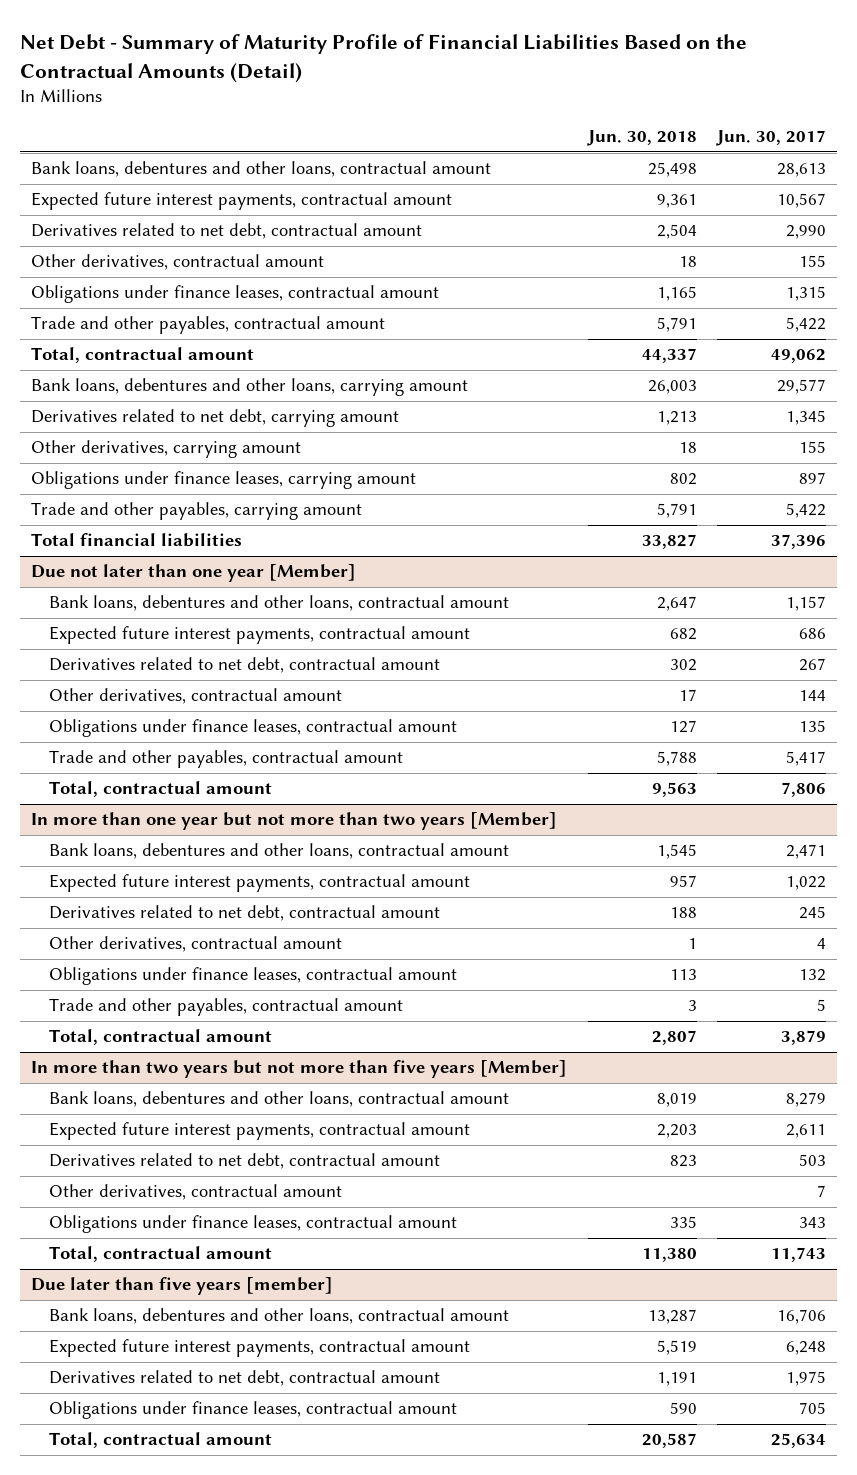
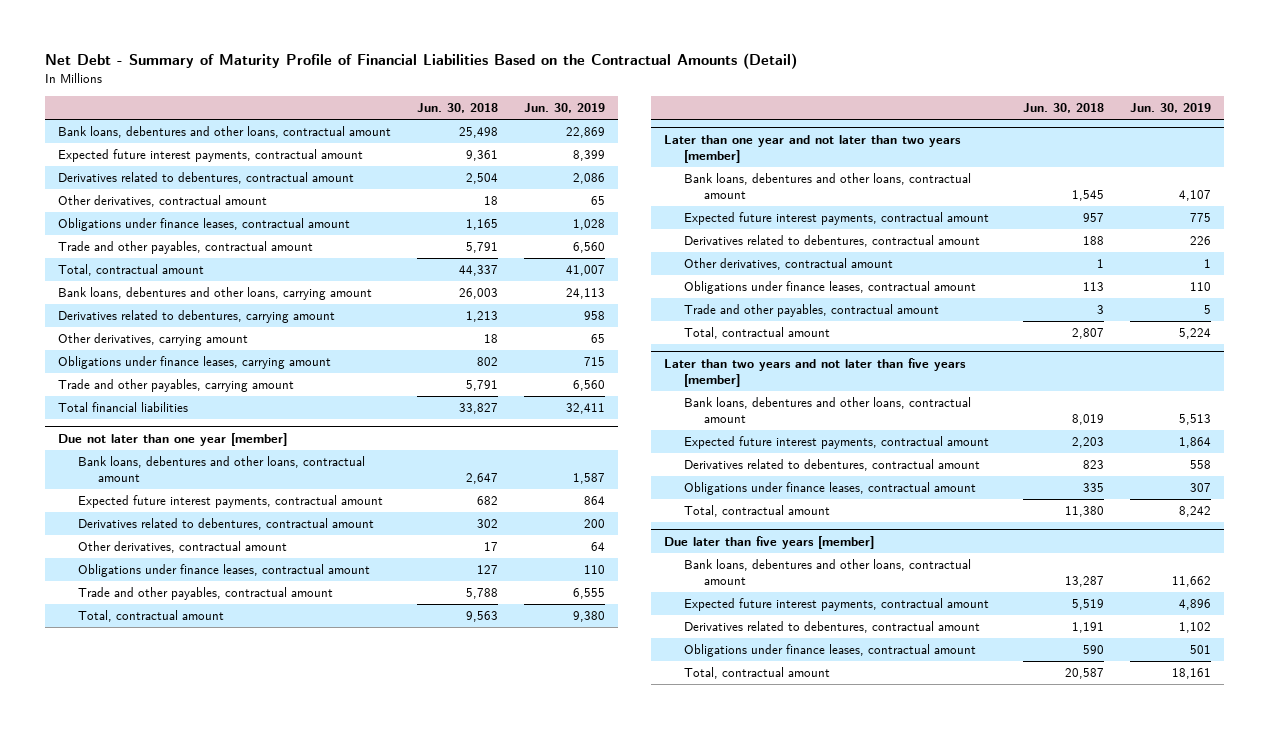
- | Jun. 30, 2018 | Jun. 30, 2017
+ | Jun. 30, 2018 | Jun. 30, 2019
- Derivatives related to net debt, contractual amount | 2,504 | 2,990
+ Derivatives related to debentures, contractual amount | 2,504 | 2,086
- Derivatives related to net debt, carrying amount | 1,213 | 1,345
+ Derivatives related to debentures, carrying amount | 1,213 | 958
- Due not later than one year [Member]
+ Due not later than one year [member]
- Derivatives related to net debt, contractual amount | 302 | 267
+ Derivatives related to debentures, contractual amount | 302 | 200
- In more than one year but not more than two years [Member]
+ Later than one year and not later than two years [member]
- Derivatives related to net debt, contractual amount | 188 | 245
+ Derivatives related to debentures, contractual amount | 188 | 226
- In more than two years but not more than five years [Member]
+ Later than two years and not later than five years [member]
- Derivatives related to net debt, contractual amount | 823 | 503
- Other derivatives, contractual amount | | 7
+ Derivatives related to debentures, contractual amount | 823 | 558
@ Due later than five years [member]
- Derivatives related to net debt, contractual amount | 1,191 | 1,975
+ Derivatives related to debentures, contractual amount | 1,191 | 1,102

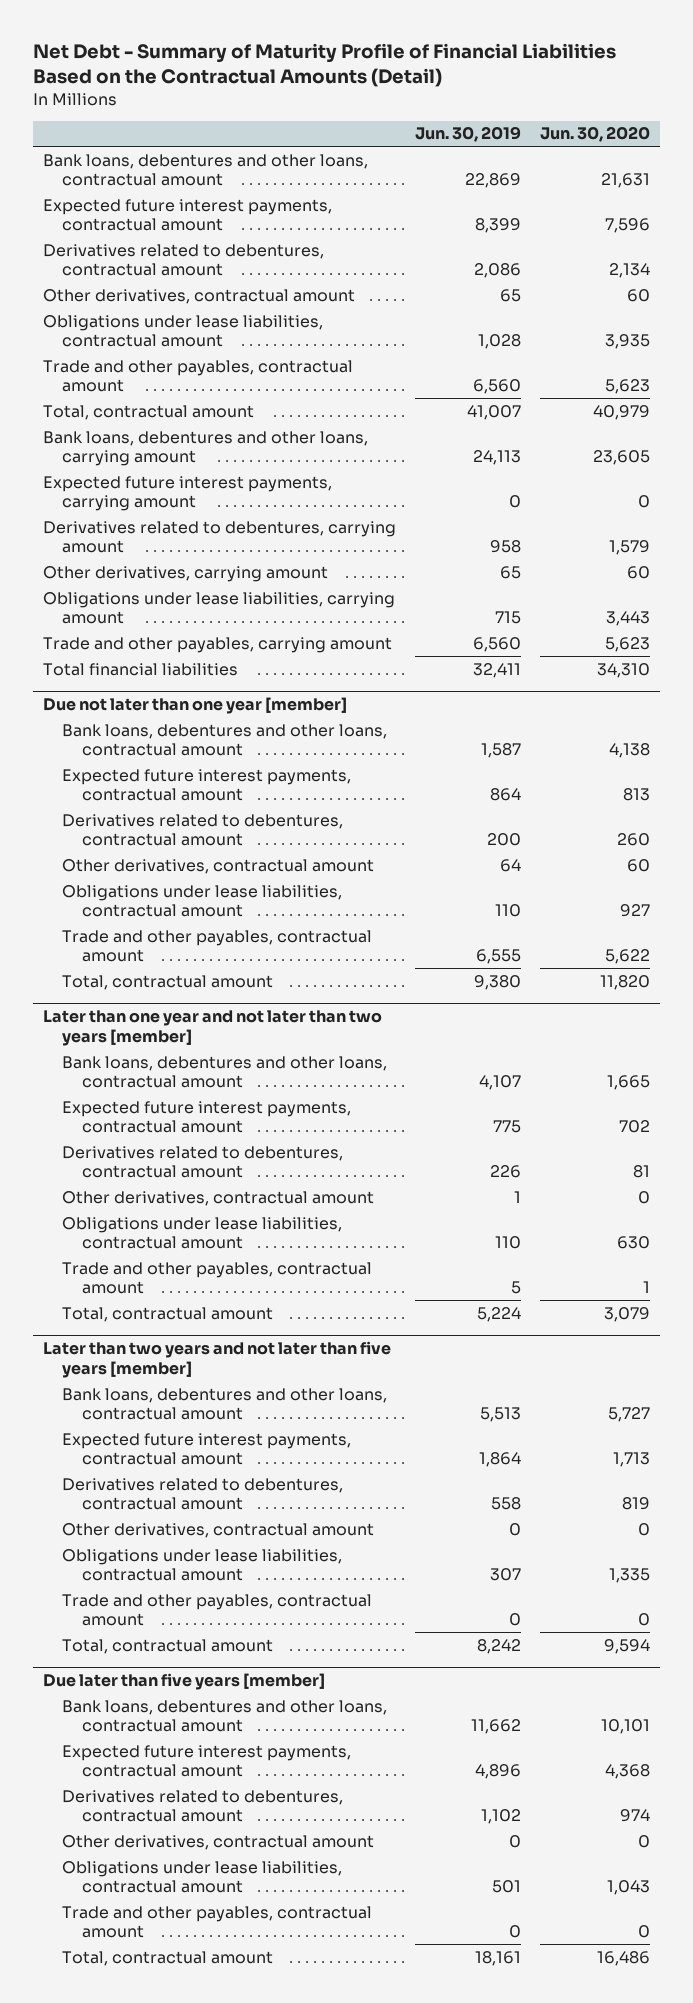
- | Jun. 30, 2018 | Jun. 30, 2019
+ | Jun. 30, 2019 | Jun. 30, 2020
- Obligations under finance leases, contractual amount | 1,165 | 1,028
+ Obligations under lease liabilities, contractual amount | 1,028 | 3,935
+ Expected future interest payments, carrying amount | 0 | 0
- Obligations under finance leases, carrying amount | 802 | 715
+ Obligations under lease liabilities, carrying amount | 715 | 3,443
@ Due not later than one year [member]
- Obligations under finance leases, contractual amount | 127 | 110
+ Obligations under lease liabilities, contractual amount | 110 | 927
@ Later than one year and not later than two years [member]
- Obligations under finance leases, contractual amount | 113 | 110
+ Obligations under lease liabilities, contractual amount | 110 | 630
@ Later than two years and not later than five years [member]
- Obligations under finance leases, contractual amount | 335 | 307
+ Other derivatives, contractual amount | 0 | 0
+ Obligations under lease liabilities, contractual amount | 307 | 1,335
+ Trade and other payables, contractual amount | 0 | 0
@ Due later than five years [member]
- Obligations under finance leases, contractual amount | 590 | 501
+ Other derivatives, contractual amount | 0 | 0
+ Obligations under lease liabilities, contractual amount | 501 | 1,043
+ Trade and other payables, contractual amount | 0 | 0

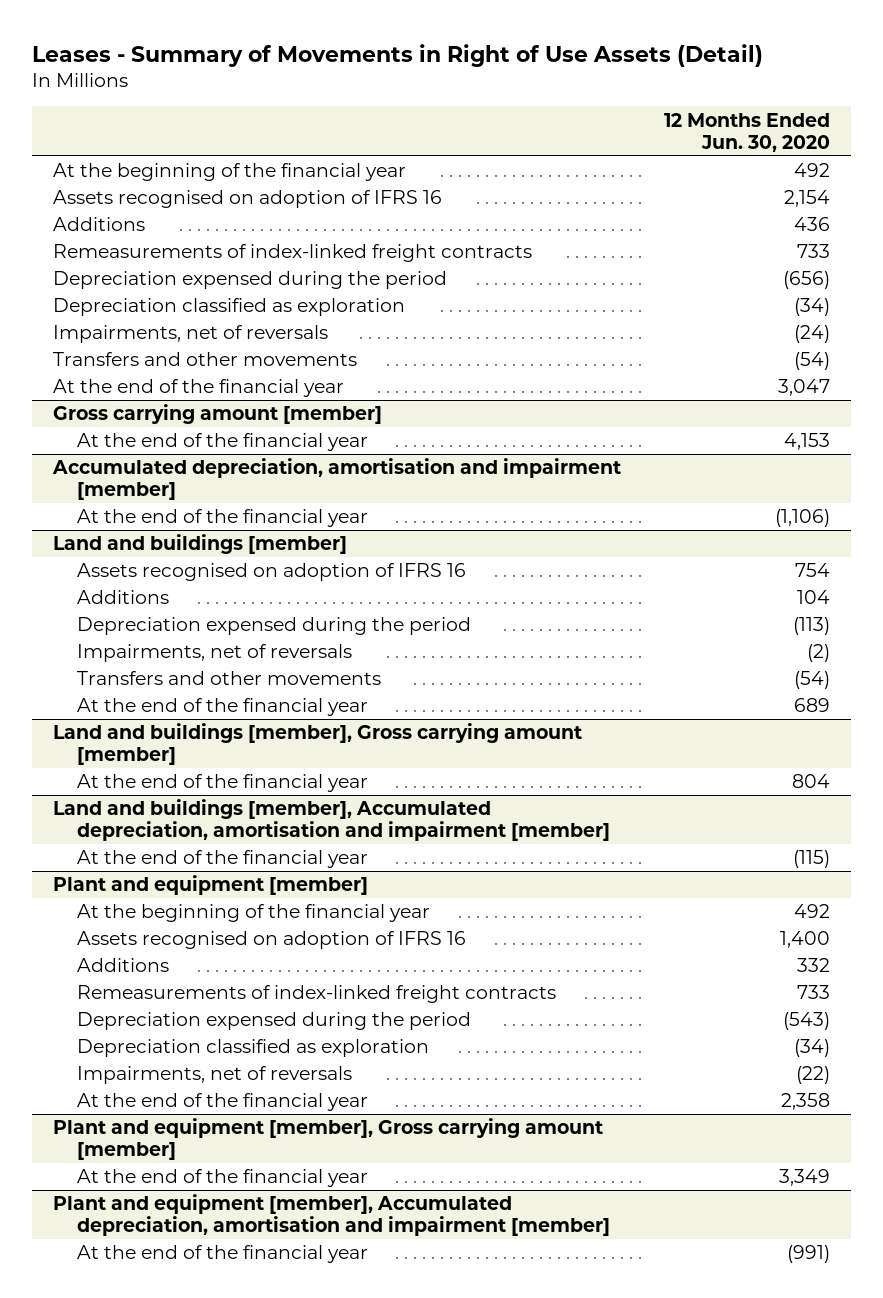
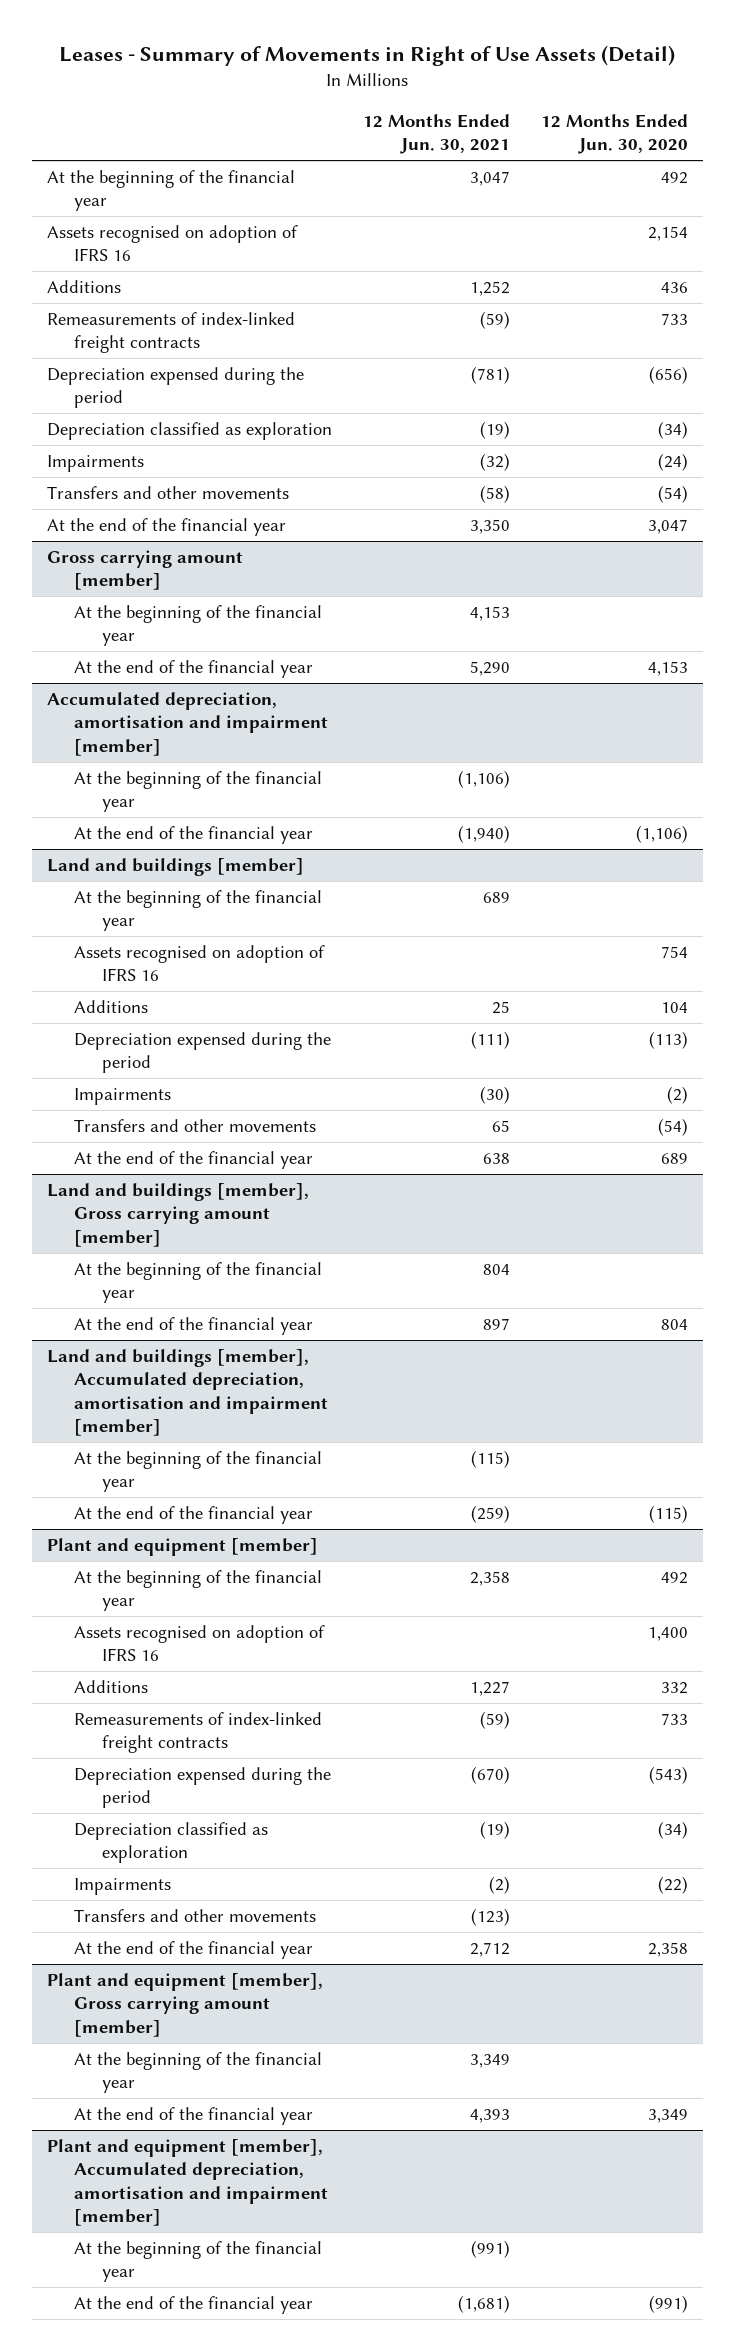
- | 12 Months Ended Jun. 30, 2020
+ | 12 Months Ended Jun. 30, 2021 | 12 Months Ended Jun. 30, 2020
- Impairments, net of reversals | (24)
+ Impairments | (32) | (24)
@ Gross carrying amount [member]
+ At the beginning of the financial year | 4,153 |
@ Accumulated depreciation, amortisation and impairment [member]
+ At the beginning of the financial year | (1,106) |
@ Land and buildings [member]
+ At the beginning of the financial year | 689 |
- Impairments, net of reversals | (2)
+ Impairments | (30) | (2)
@ Land and buildings [member], Gross carrying amount [member]
+ At the beginning of the financial year | 804 |
@ Land and buildings [member], Accumulated depreciation, amortisation and impairment [member]
+ At the beginning of the financial year | (115) |
@ Plant and equipment [member]
- Impairments, net of reversals | (22)
+ Impairments | (2) | (22)
+ Transfers and other movements | (123) |
@ Plant and equipment [member], Gross carrying amount [member]
+ At the beginning of the financial year | 3,349 |
@ Plant and equipment [member], Accumulated depreciation, amortisation and impairment [member]
+ At the beginning of the financial year | (991) |

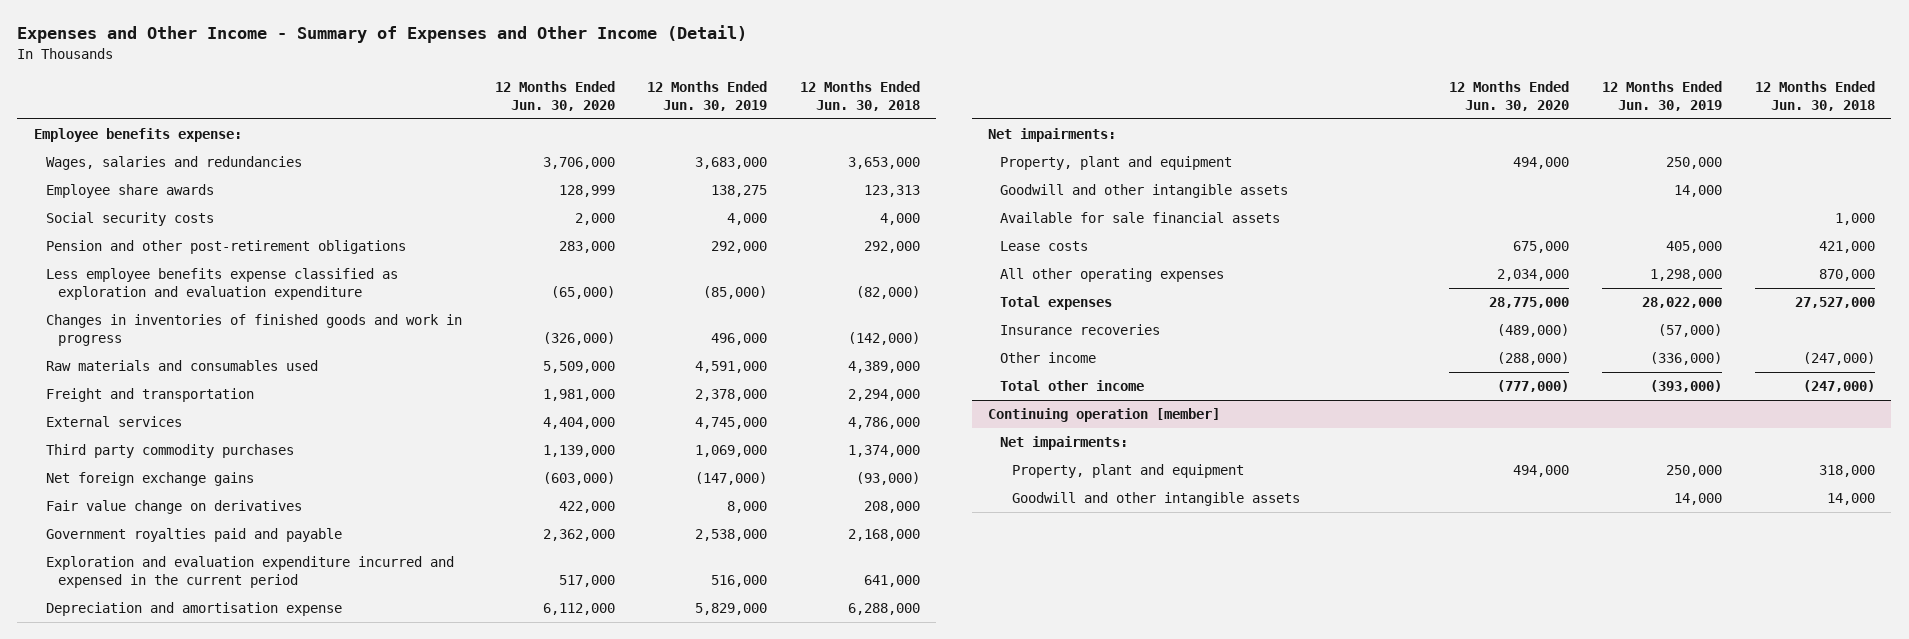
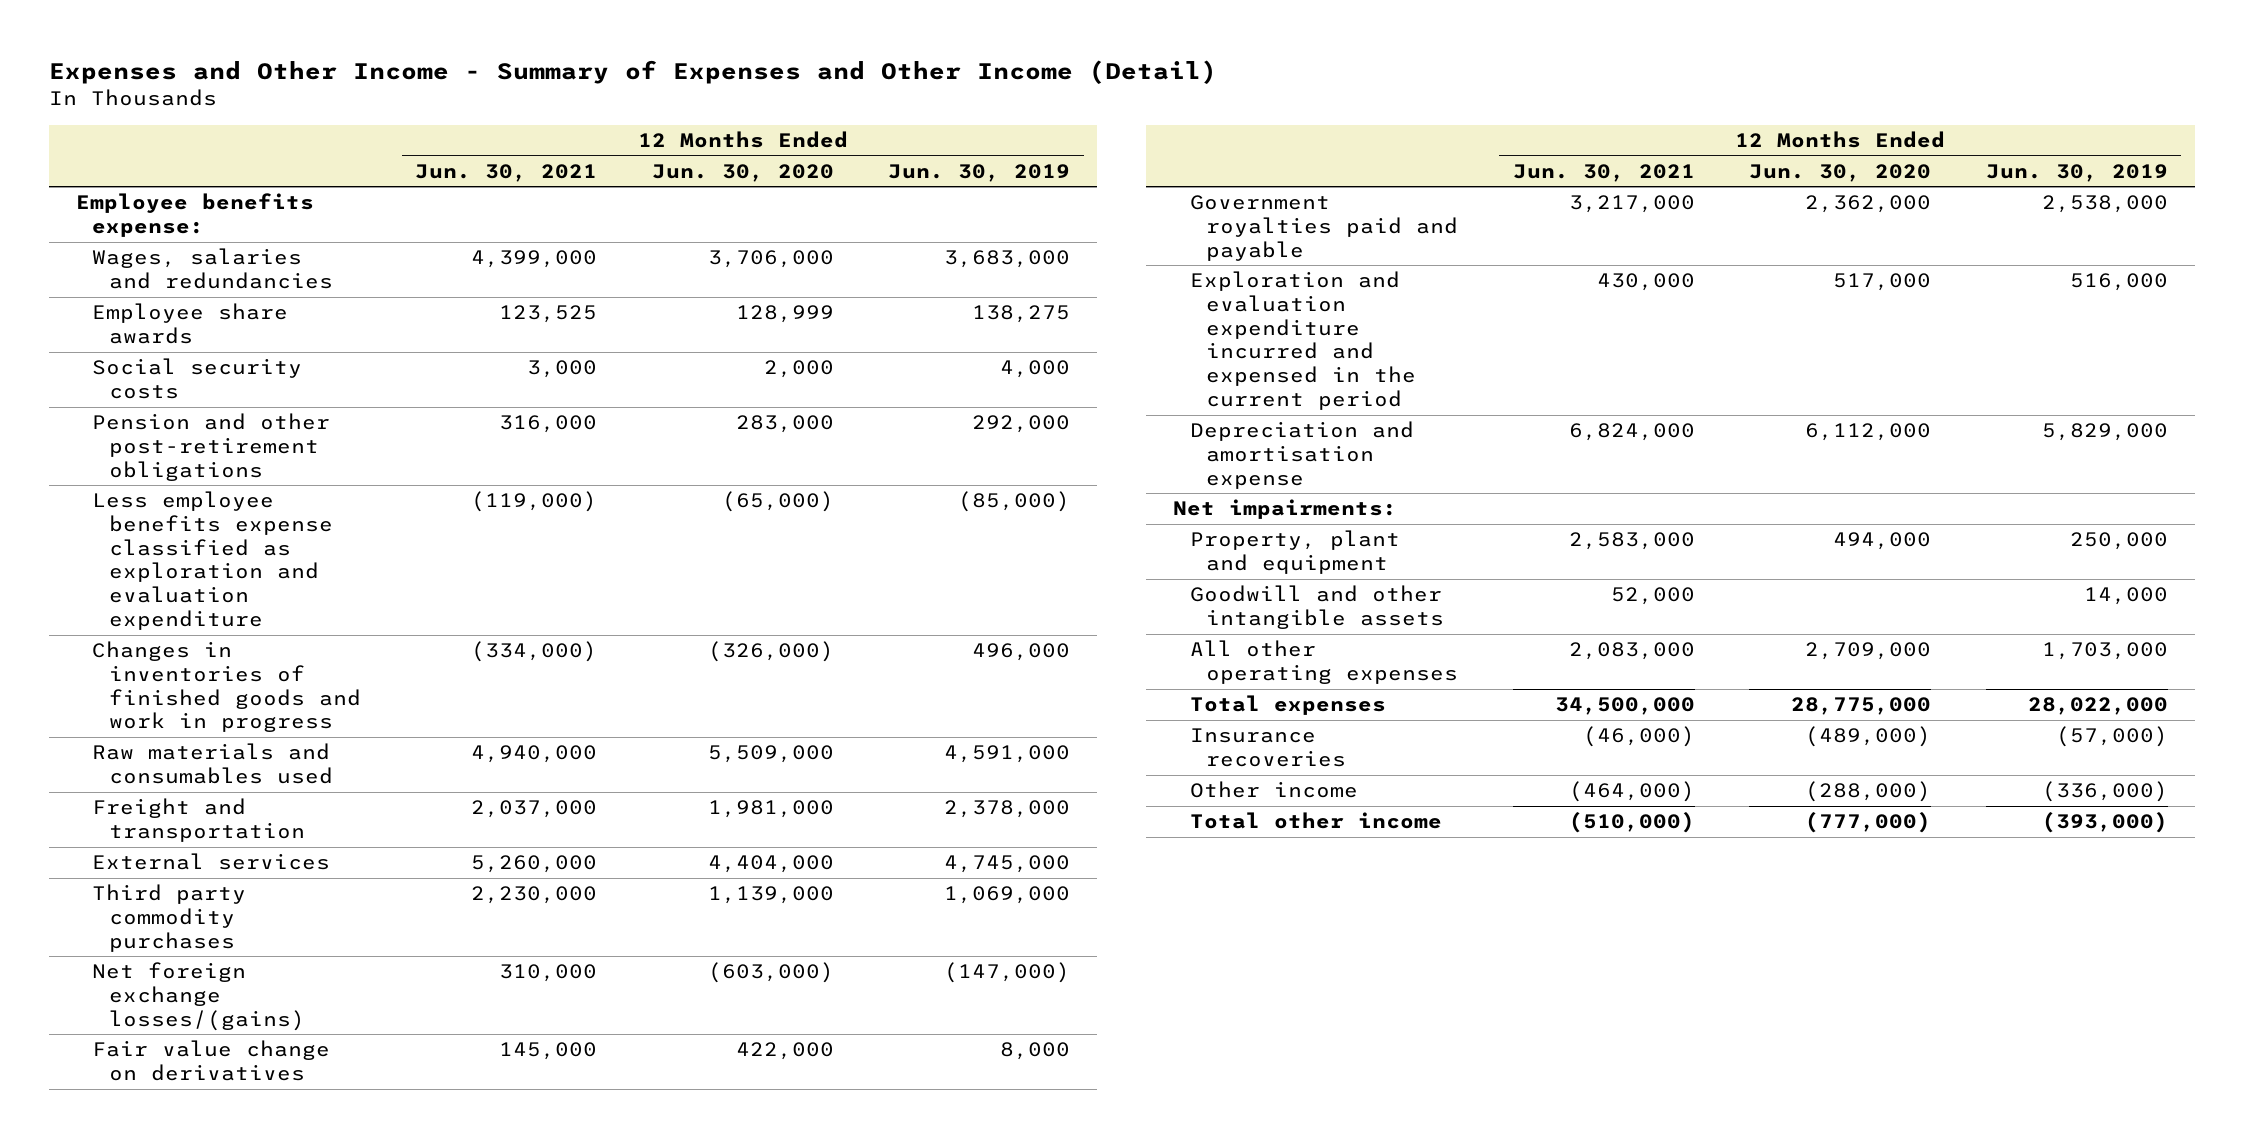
- | 12 Months Ended Jun. 30, 2020 | 12 Months Ended Jun. 30, 2019 | 12 Months Ended Jun. 30, 2018
+ | 12 Months Ended Jun. 30, 2021 | 12 Months Ended Jun. 30, 2020 | 12 Months Ended Jun. 30, 2019
- Net foreign exchange gains | (603,000) | (147,000) | (93,000)
+ Net foreign exchange losses/(gains) | 310,000 | (603,000) | (147,000)
- Available for sale financial assets | | | 1,000
- Lease costs | 675,000 | 405,000 | 421,000
- All other operating expenses | 2,034,000 | 1,298,000 | 870,000
+ All other operating expenses | 2,083,000 | 2,709,000 | 1,703,000
- Continuing operation [member]
- Net impairments:
- Property, plant and equipment | 494,000 | 250,000 | 318,000
- Goodwill and other intangible assets | | 14,000 | 14,000

